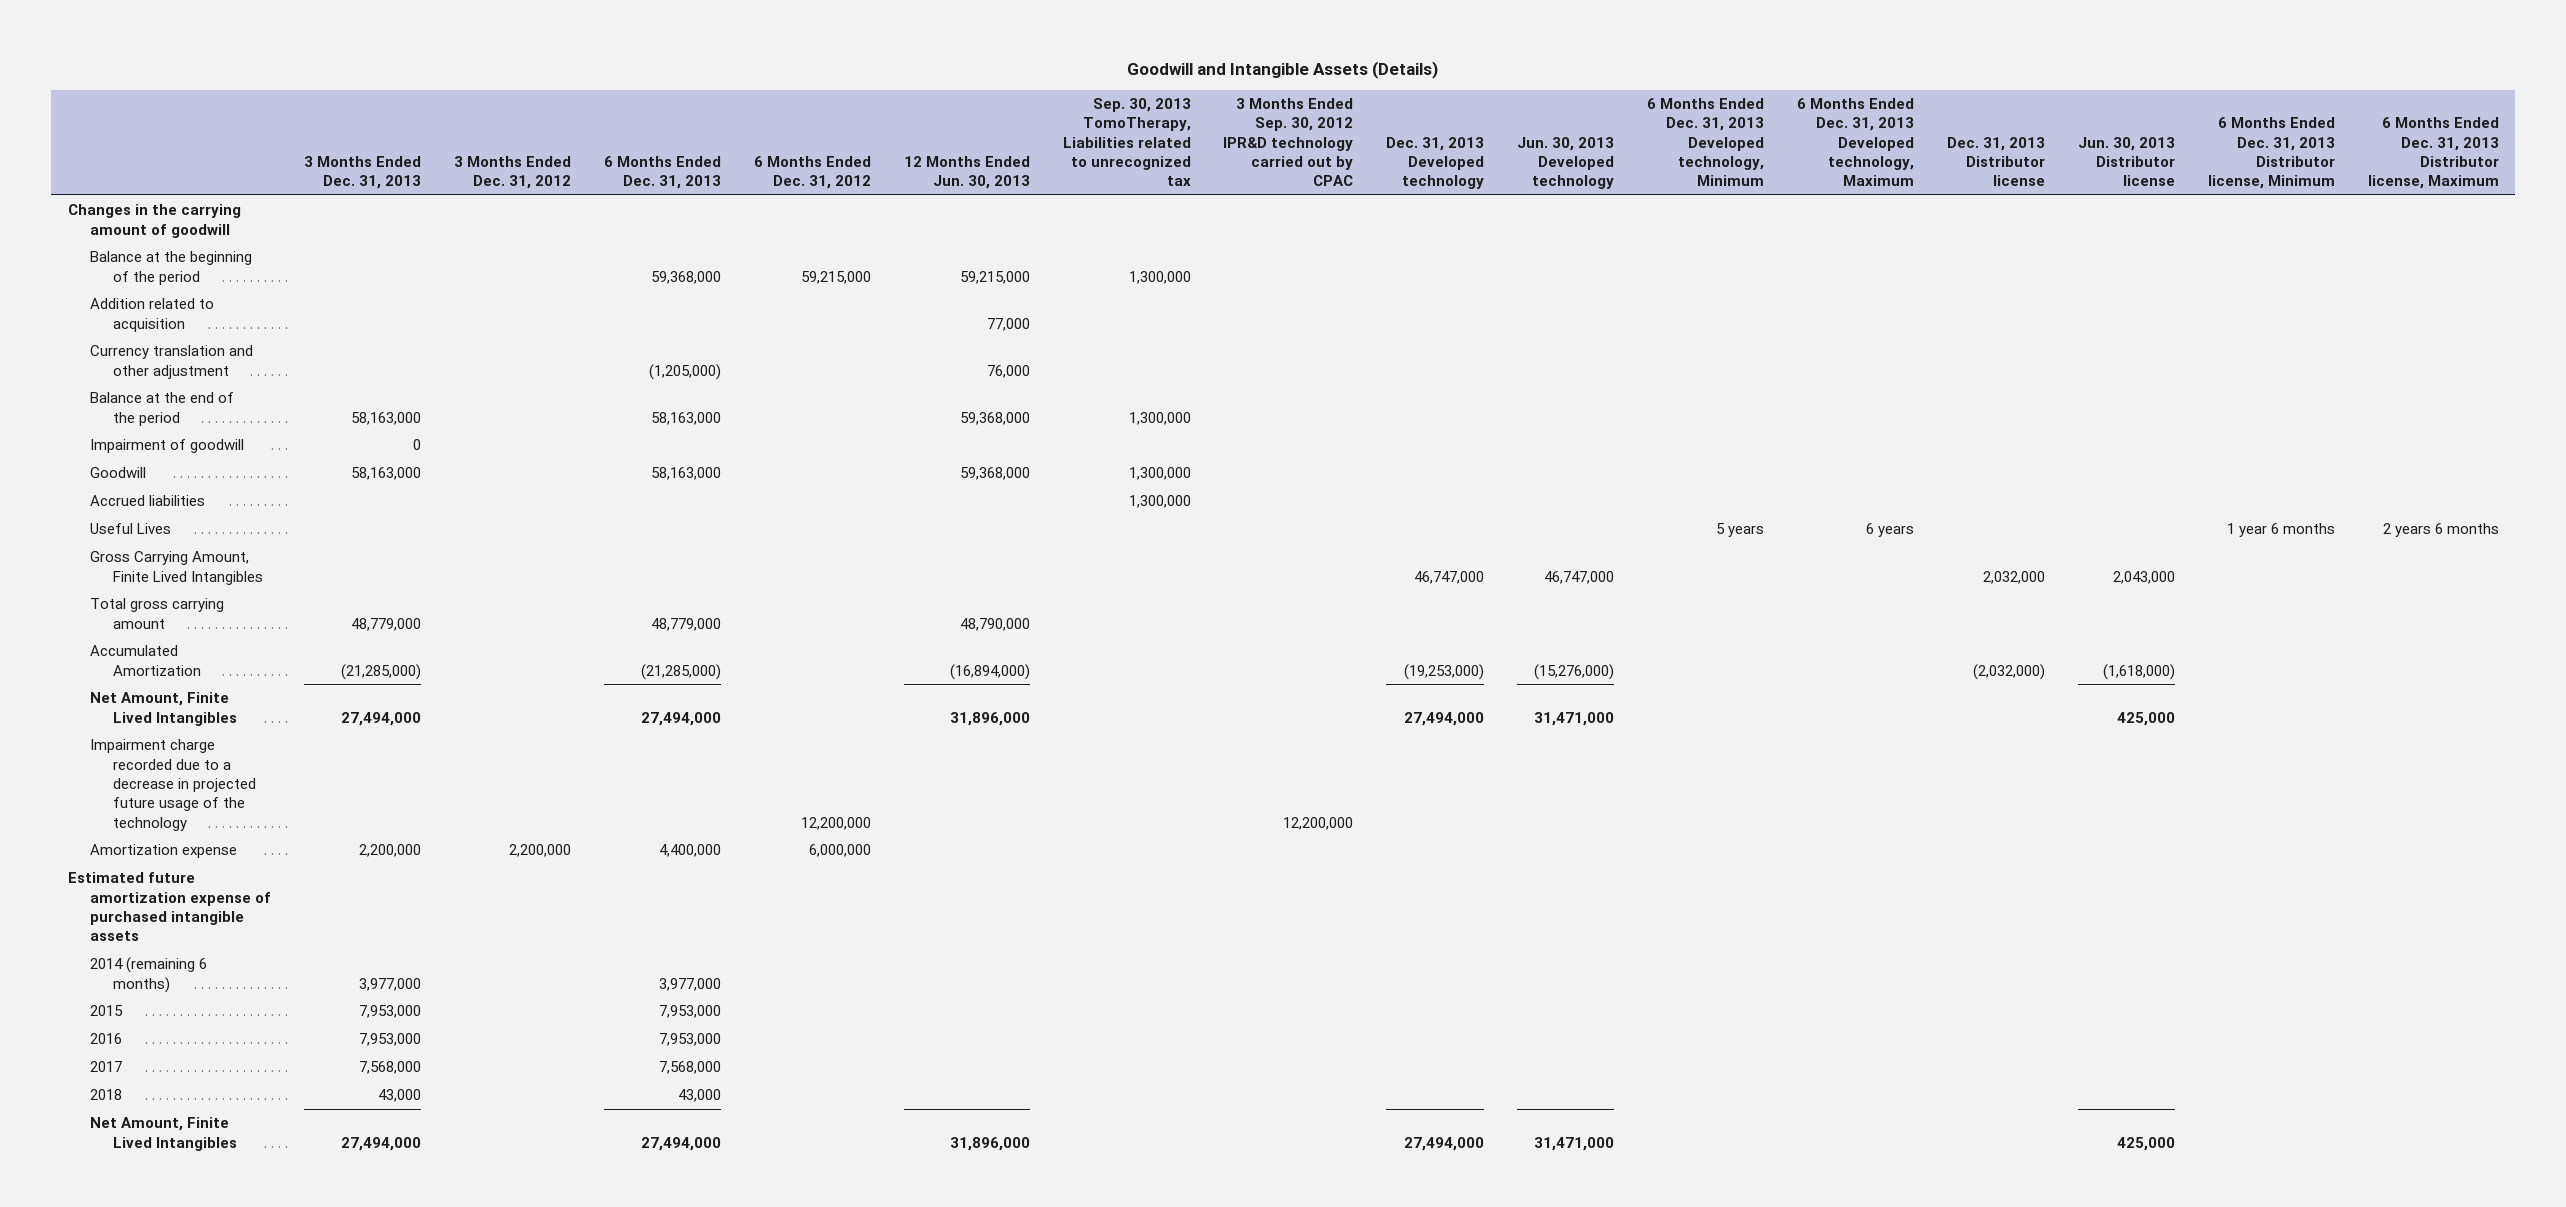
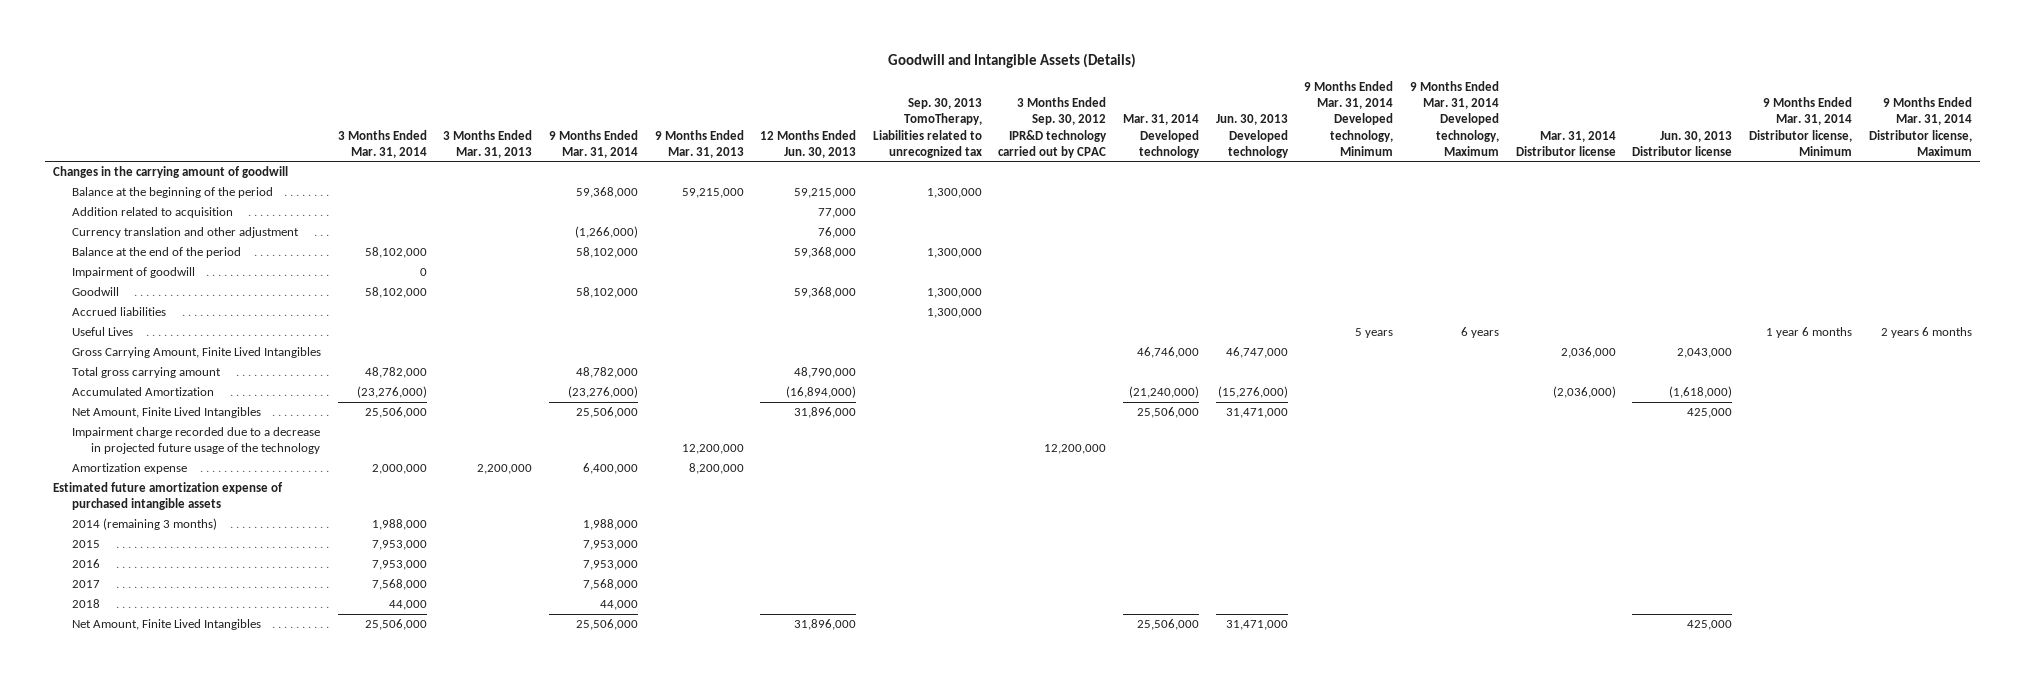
- | 3 Months Ended Dec. 31, 2013 | 3 Months Ended Dec. 31, 2012 | 6 Months Ended Dec. 31, 2013 | 6 Months Ended Dec. 31, 2012 | 12 Months Ended Jun. 30, 2013 | Sep. 30, 2013 TomoTherapy, Liabilities related to unrecognized tax | 3 Months Ended Sep. 30, 2012 IPR&D technology carried out by CPAC | Dec. 31, 2013 Developed technology | Jun. 30, 2013 Developed technology | 6 Months Ended Dec. 31, 2013 Developed technology, Minimum | 6 Months Ended Dec. 31, 2013 Developed technology, Maximum | Dec. 31, 2013 Distributor license | Jun. 30, 2013 Distributor license | 6 Months Ended Dec. 31, 2013 Distributor license, Minimum | 6 Months Ended Dec. 31, 2013 Distributor license, Maximum
+ | 3 Months Ended Mar. 31, 2014 | 3 Months Ended Mar. 31, 2013 | 9 Months Ended Mar. 31, 2014 | 9 Months Ended Mar. 31, 2013 | 12 Months Ended Jun. 30, 2013 | Sep. 30, 2013 TomoTherapy, Liabilities related to unrecognized tax | 3 Months Ended Sep. 30, 2012 IPR&D technology carried out by CPAC | Mar. 31, 2014 Developed technology | Jun. 30, 2013 Developed technology | 9 Months Ended Mar. 31, 2014 Developed technology, Minimum | 9 Months Ended Mar. 31, 2014 Developed technology, Maximum | Mar. 31, 2014 Distributor license | Jun. 30, 2013 Distributor license | 9 Months Ended Mar. 31, 2014 Distributor license, Minimum | 9 Months Ended Mar. 31, 2014 Distributor license, Maximum
- 2014 (remaining 6 months) | 3,977,000 | | 3,977,000 | | | | | | | | | | | |
+ 2014 (remaining 3 months) | 1,988,000 | | 1,988,000 | | | | | | | | | | | |

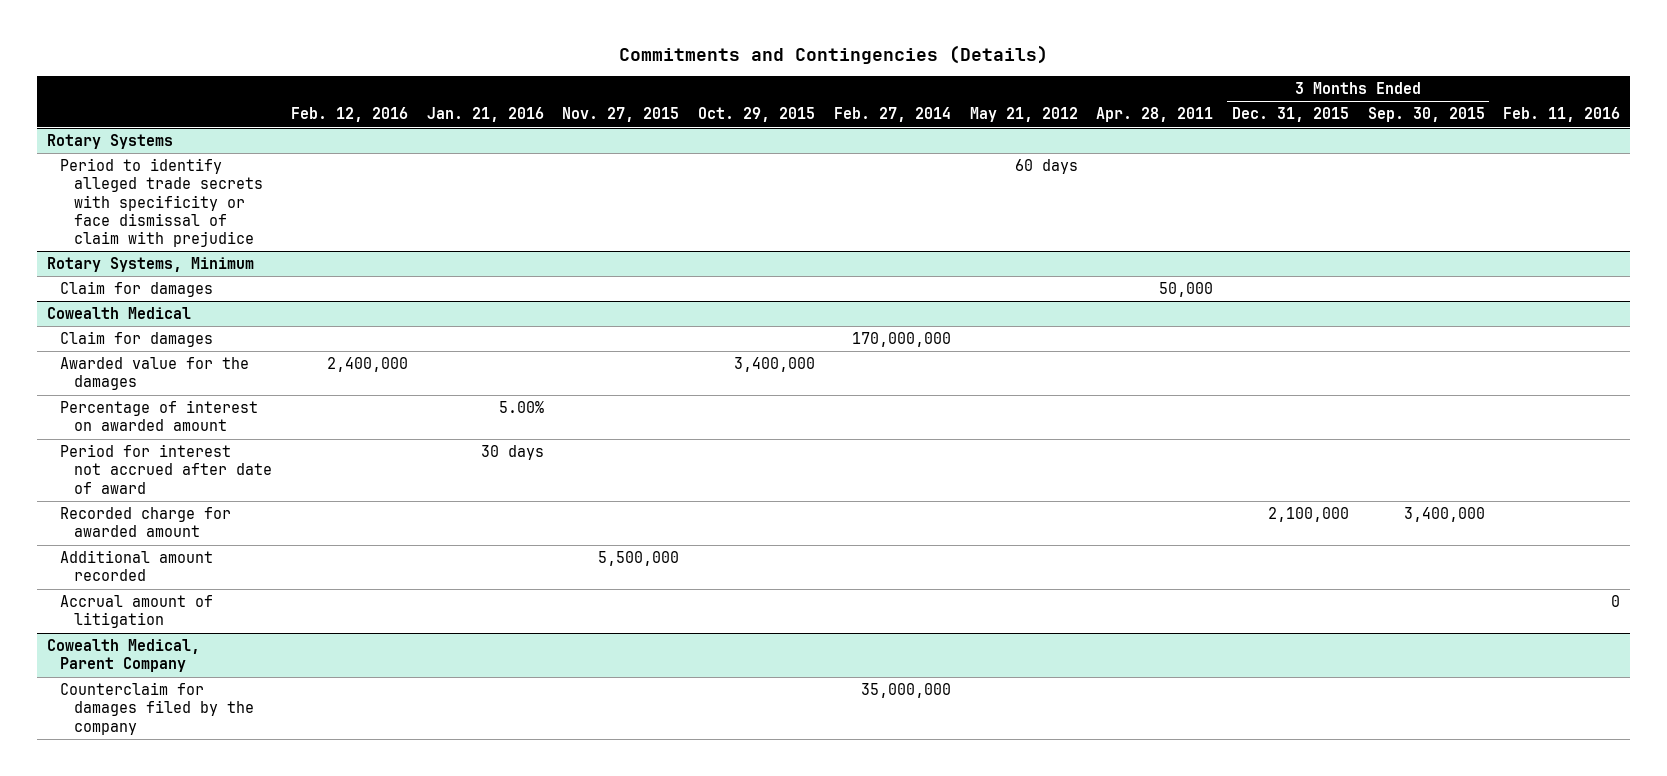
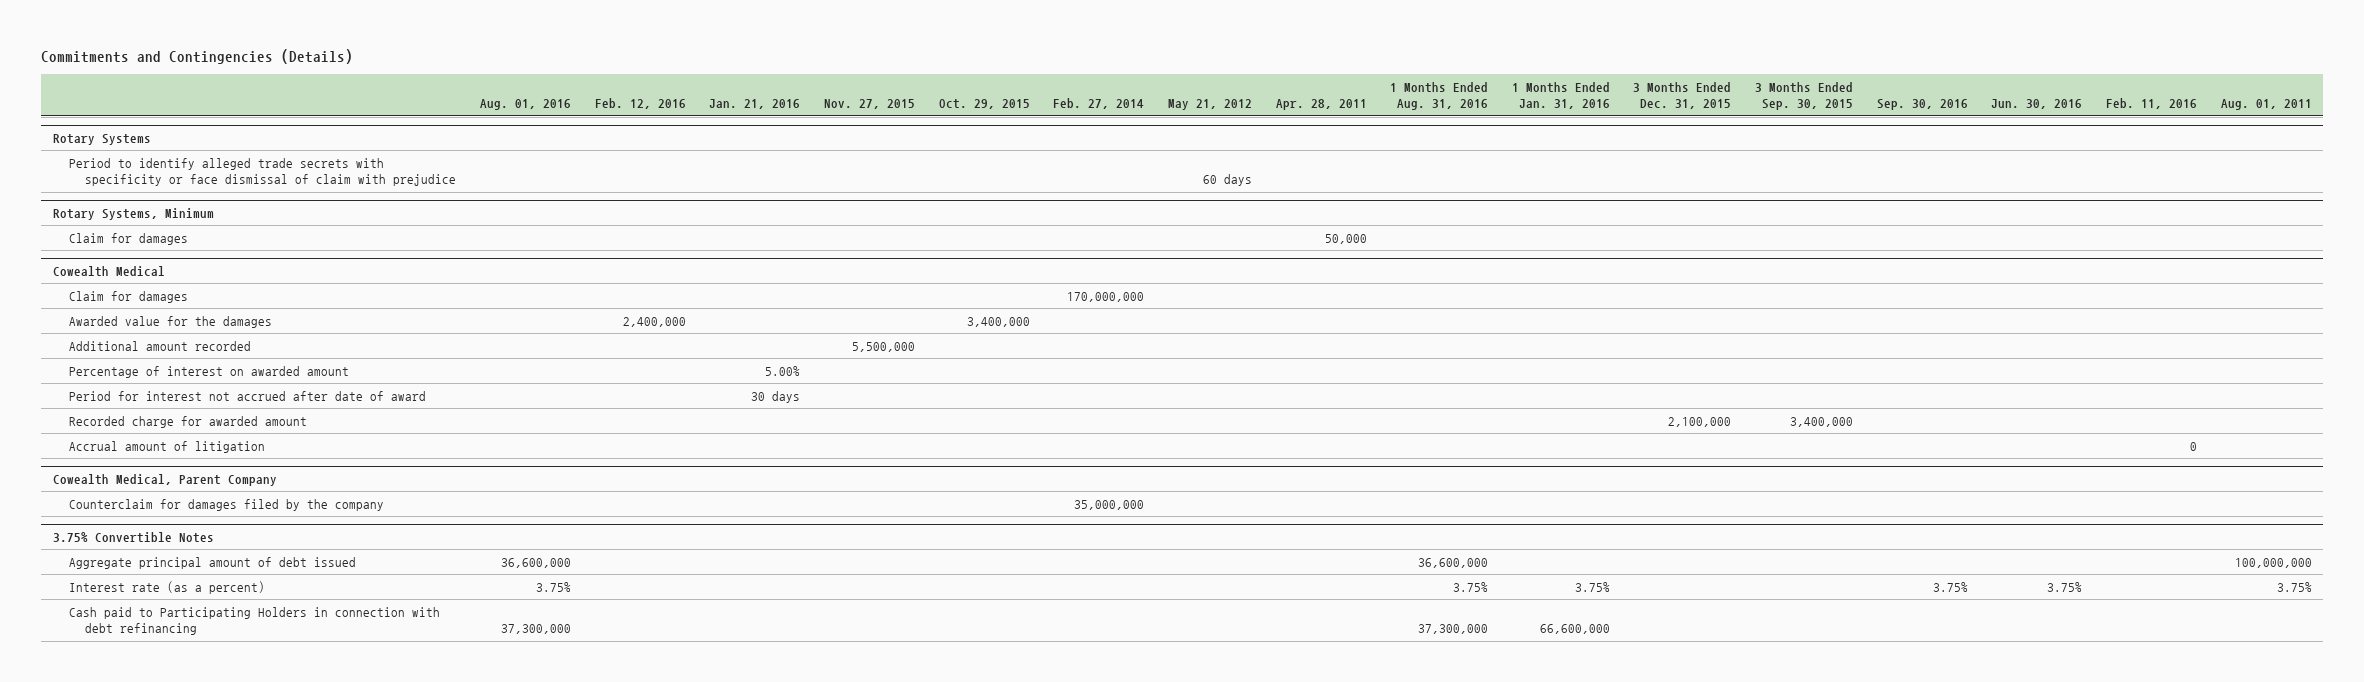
- | Feb. 12, 2016 | Jan. 21, 2016 | Nov. 27, 2015 | Oct. 29, 2015 | Feb. 27, 2014 | May 21, 2012 | Apr. 28, 2011 | 3 Months Ended Dec. 31, 2015 | 3 Months Ended Sep. 30, 2015 | Feb. 11, 2016
+ | Aug. 01, 2016 | Feb. 12, 2016 | Jan. 21, 2016 | Nov. 27, 2015 | Oct. 29, 2015 | Feb. 27, 2014 | May 21, 2012 | Apr. 28, 2011 | 1 Months Ended Aug. 31, 2016 | 1 Months Ended Jan. 31, 2016 | 3 Months Ended Dec. 31, 2015 | 3 Months Ended Sep. 30, 2015 | Sep. 30, 2016 | Jun. 30, 2016 | Feb. 11, 2016 | Aug. 01, 2011
@ Cowealth Medical
moved up: Additional amount recorded | | | | 5,500,000 | | | | | | | | | | | |
+ 3.75% Convertible Notes
+ Aggregate principal amount of debt issued | 36,600,000 | | | | | | | | 36,600,000 | | | | | | | 100,000,000
+ Interest rate (as a percent) | 3.75% | | | | | | | | 3.75% | 3.75% | | | 3.75% | 3.75% | | 3.75%
+ Cash paid to Participating Holders in connection with debt refinancing | 37,300,000 | | | | | | | | 37,300,000 | 66,600,000 | | | | | |

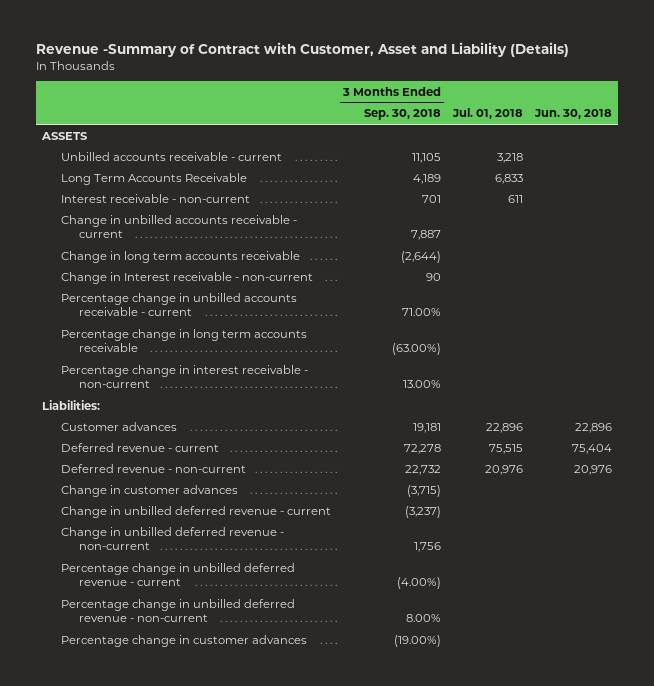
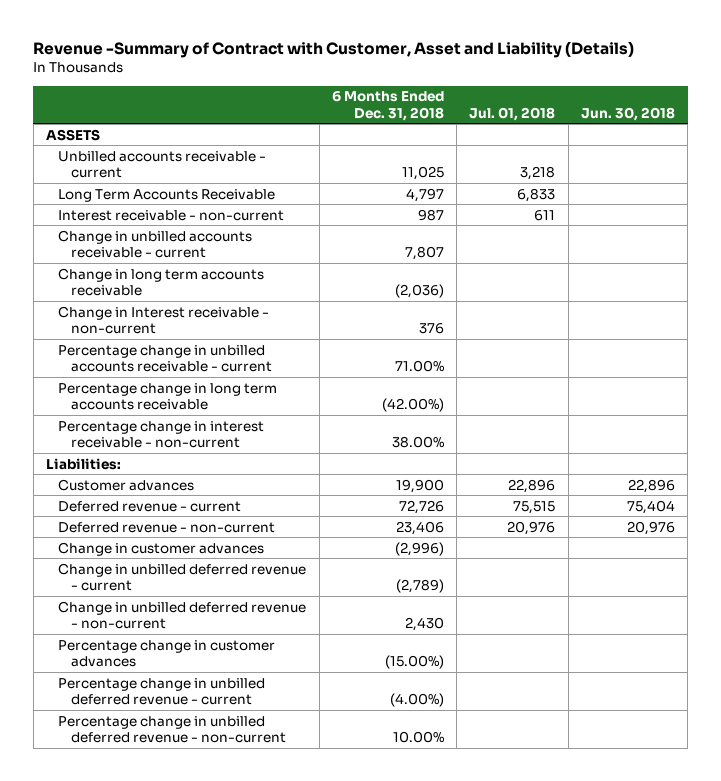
- | 3 Months Ended Sep. 30, 2018 | Jul. 01, 2018 | Jun. 30, 2018
+ | 6 Months Ended Dec. 31, 2018 | Jul. 01, 2018 | Jun. 30, 2018
moved up: Percentage change in customer advances | (15.00%) | |

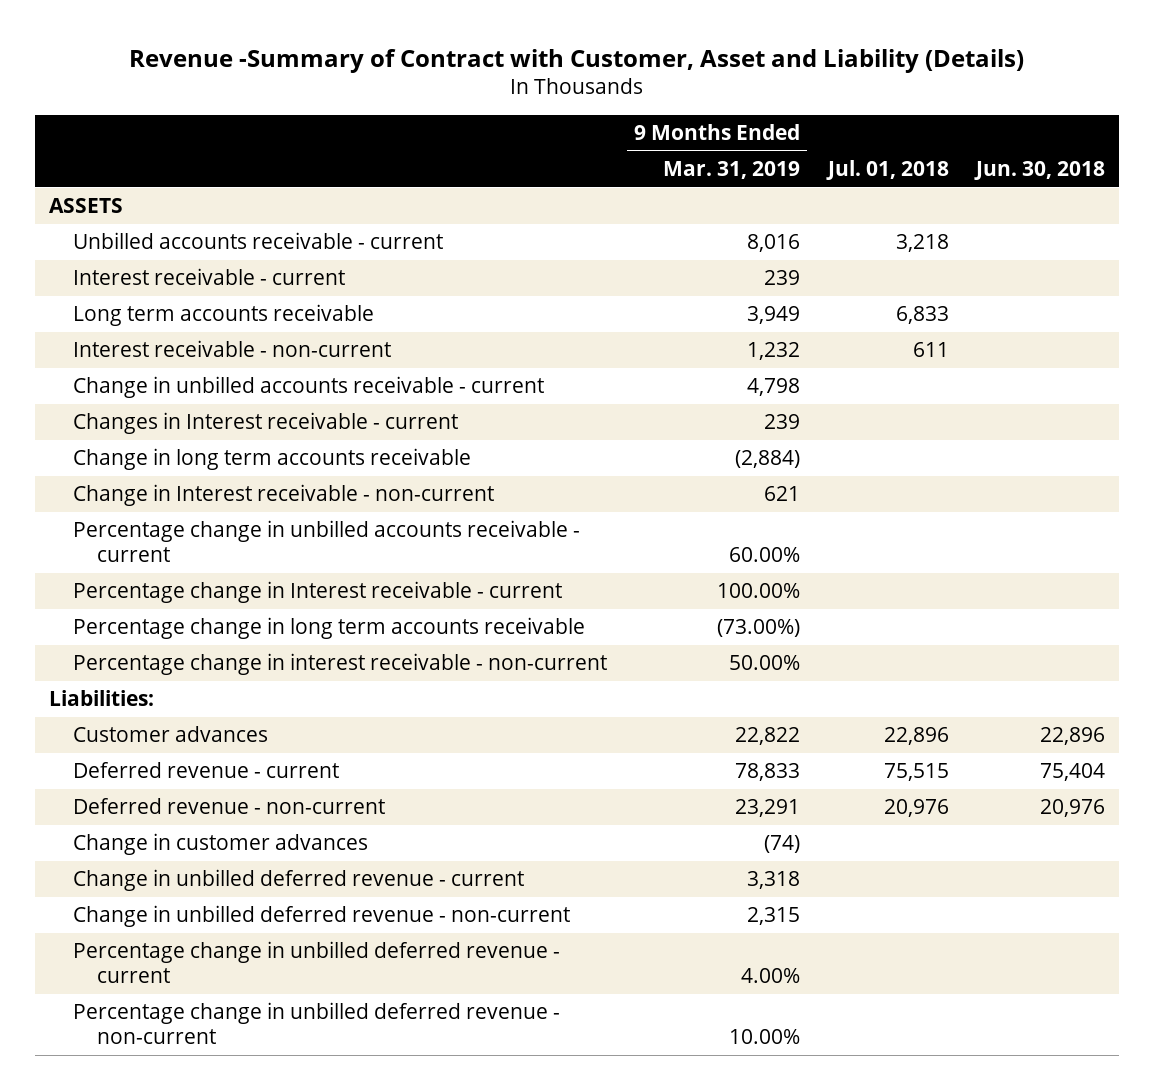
- | 6 Months Ended Dec. 31, 2018 | Jul. 01, 2018 | Jun. 30, 2018
+ | 9 Months Ended Mar. 31, 2019 | Jul. 01, 2018 | Jun. 30, 2018
- Long Term Accounts Receivable | 4,797 | 6,833 |
+ Interest receivable - current | 239 | |
+ Long term accounts receivable | 3,949 | 6,833 |
+ Changes in Interest receivable - current | 239 | |
+ Percentage change in Interest receivable - current | 100.00% | |
- Percentage change in customer advances | (15.00%) | |

